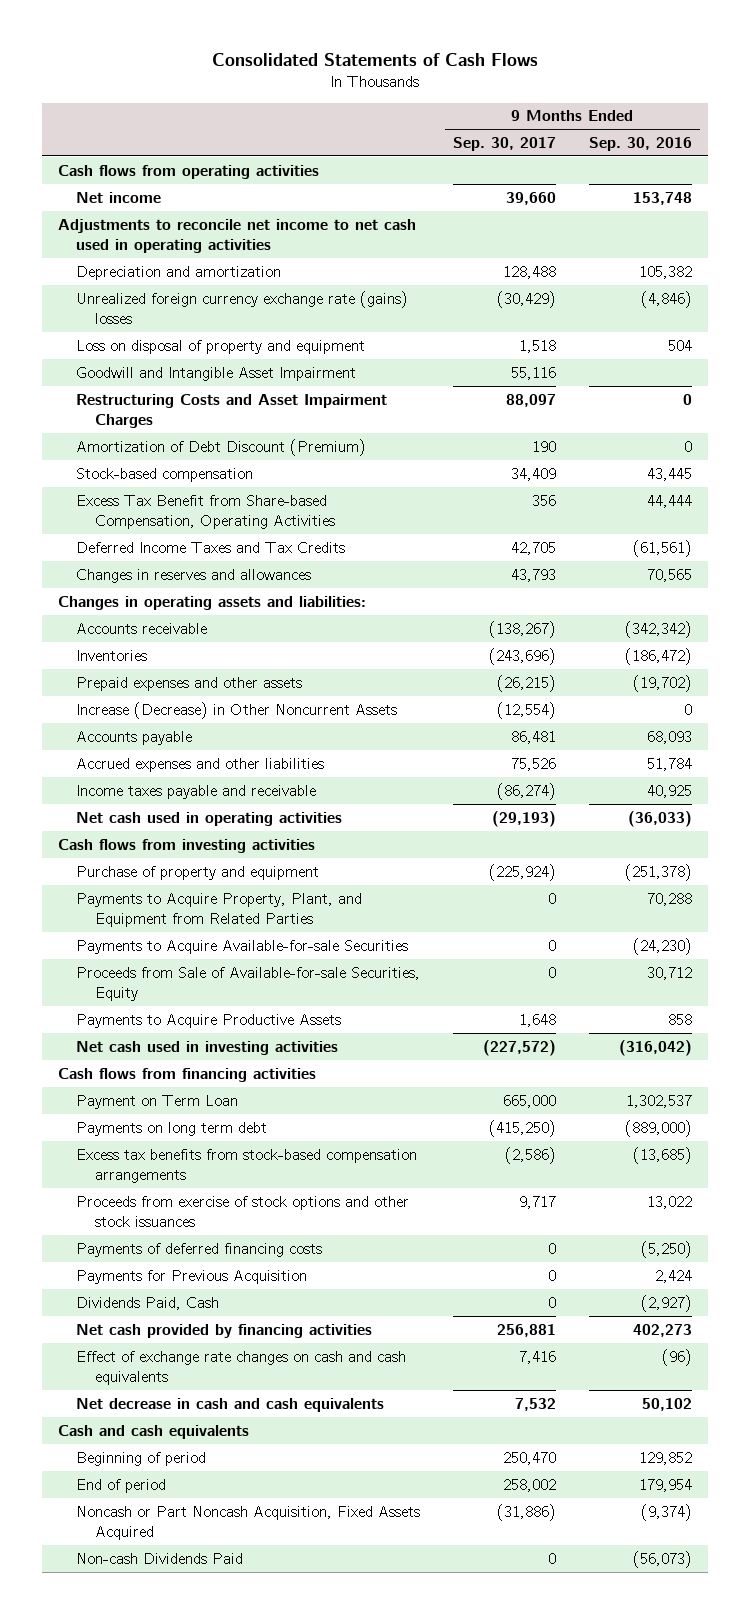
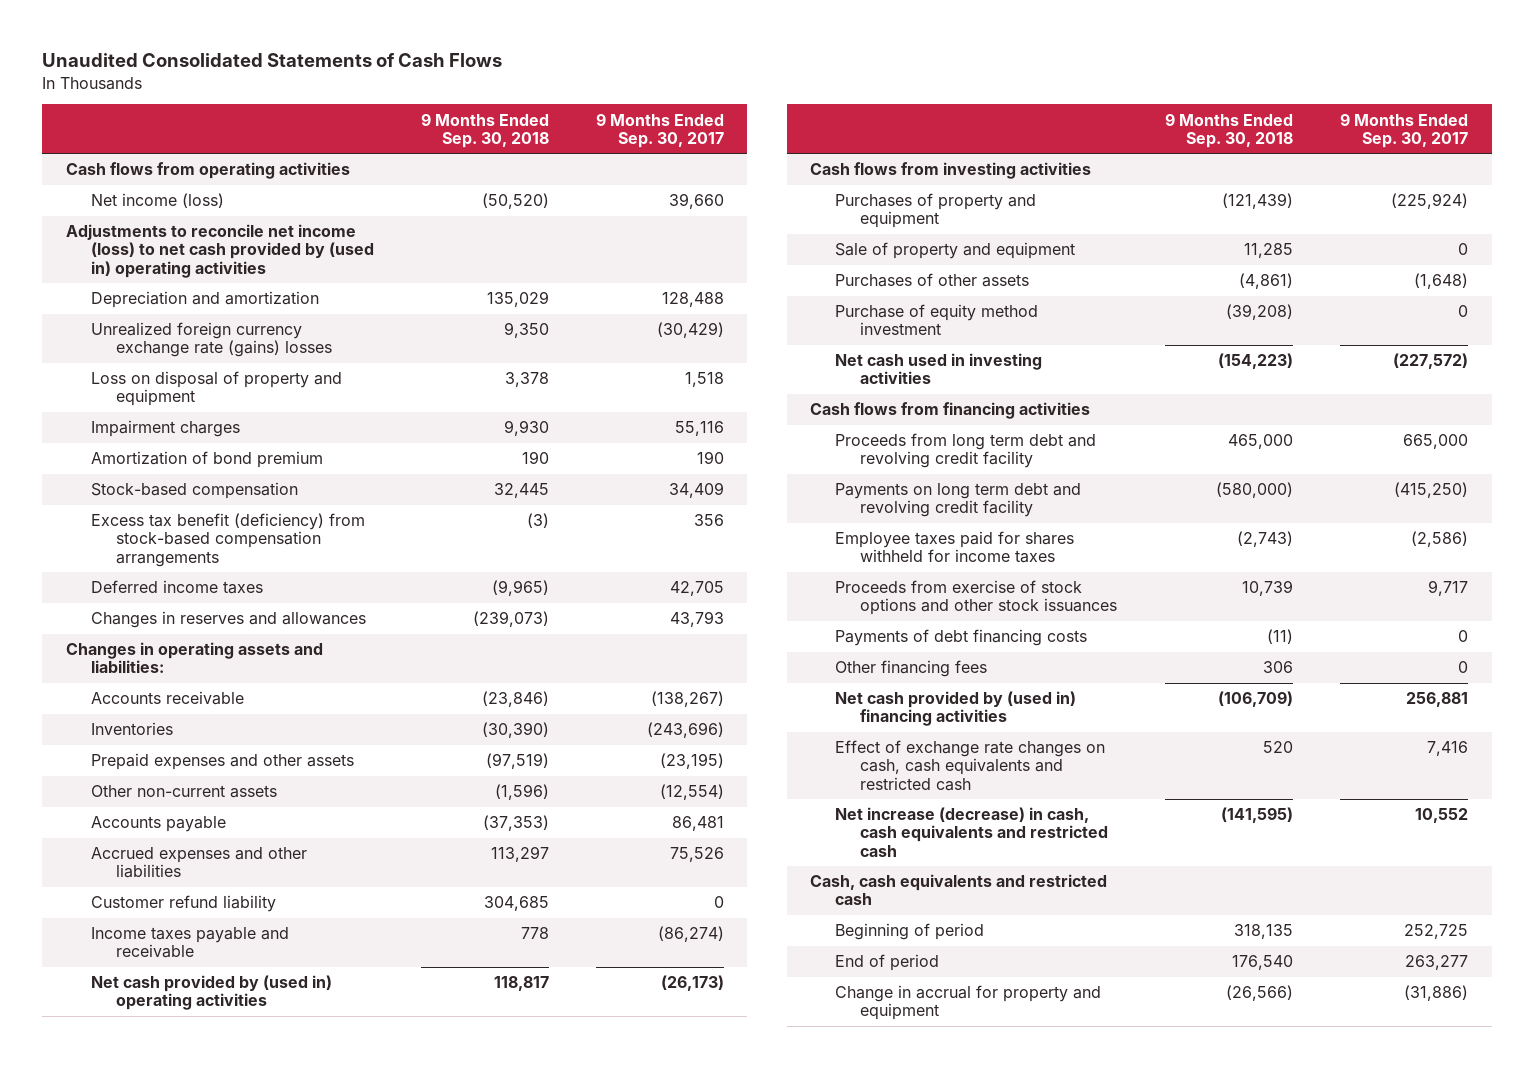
- Consolidated Statements of Cash Flows
+ Unaudited Consolidated Statements of Cash Flows
- | 9 Months Ended Sep. 30, 2017 | 9 Months Ended Sep. 30, 2016
+ | 9 Months Ended Sep. 30, 2018 | 9 Months Ended Sep. 30, 2017
- Net income | 39,660 | 153,748
- Adjustments to reconcile net income to net cash used in operating activities
+ Net income (loss) | (50,520) | 39,660
+ Adjustments to reconcile net income (loss) to net cash provided by (used in) operating activities
- Goodwill and Intangible Asset Impairment | 55,116 |
- Restructuring Costs and Asset Impairment Charges | 88,097 | 0
- Amortization of Debt Discount (Premium) | 190 | 0
+ Impairment charges | 9,930 | 55,116
+ Amortization of bond premium | 190 | 190
- Excess Tax Benefit from Share-based Compensation, Operating Activities | 356 | 44,444
- Deferred Income Taxes and Tax Credits | 42,705 | (61,561)
+ Excess tax benefit (deficiency) from stock-based compensation arrangements | (3) | 356
+ Deferred income taxes | (9,965) | 42,705
- Prepaid expenses and other assets | (26,215) | (19,702)
- Increase (Decrease) in Other Noncurrent Assets | (12,554) | 0
+ Prepaid expenses and other assets | (97,519) | (23,195)
+ Other non-current assets | (1,596) | (12,554)
+ Customer refund liability | 304,685 | 0
- Net cash used in operating activities | (29,193) | (36,033)
+ Net cash provided by (used in) operating activities | 118,817 | (26,173)
- Purchase of property and equipment | (225,924) | (251,378)
- Payments to Acquire Property, Plant, and Equipment from Related Parties | 0 | 70,288
- Payments to Acquire Available-for-sale Securities | 0 | (24,230)
- Proceeds from Sale of Available-for-sale Securities, Equity | 0 | 30,712
- Payments to Acquire Productive Assets | 1,648 | 858
+ Purchases of property and equipment | (121,439) | (225,924)
+ Sale of property and equipment | 11,285 | 0
+ Purchases of other assets | (4,861) | (1,648)
+ Purchase of equity method investment | (39,208) | 0
- Payment on Term Loan | 665,000 | 1,302,537
- Payments on long term debt | (415,250) | (889,000)
- Excess tax benefits from stock-based compensation arrangements | (2,586) | (13,685)
+ Proceeds from long term debt and revolving credit facility | 465,000 | 665,000
+ Payments on long term debt and revolving credit facility | (580,000) | (415,250)
+ Employee taxes paid for shares withheld for income taxes | (2,743) | (2,586)
- Payments of deferred financing costs | 0 | (5,250)
- Payments for Previous Acquisition | 0 | 2,424
- Dividends Paid, Cash | 0 | (2,927)
- Net cash provided by financing activities | 256,881 | 402,273
- Effect of exchange rate changes on cash and cash equivalents | 7,416 | (96)
- Net decrease in cash and cash equivalents | 7,532 | 50,102
- Cash and cash equivalents
- Beginning of period | 250,470 | 129,852
- End of period | 258,002 | 179,954
- Noncash or Part Noncash Acquisition, Fixed Assets Acquired | (31,886) | (9,374)
- Non-cash Dividends Paid | 0 | (56,073)
+ Payments of debt financing costs | (11) | 0
+ Other financing fees | 306 | 0
+ Net cash provided by (used in) financing activities | (106,709) | 256,881
+ Effect of exchange rate changes on cash, cash equivalents and restricted cash | 520 | 7,416
+ Net increase (decrease) in cash, cash equivalents and restricted cash | (141,595) | 10,552
+ Cash, cash equivalents and restricted cash
+ Beginning of period | 318,135 | 252,725
+ End of period | 176,540 | 263,277
+ Change in accrual for property and equipment | (26,566) | (31,886)

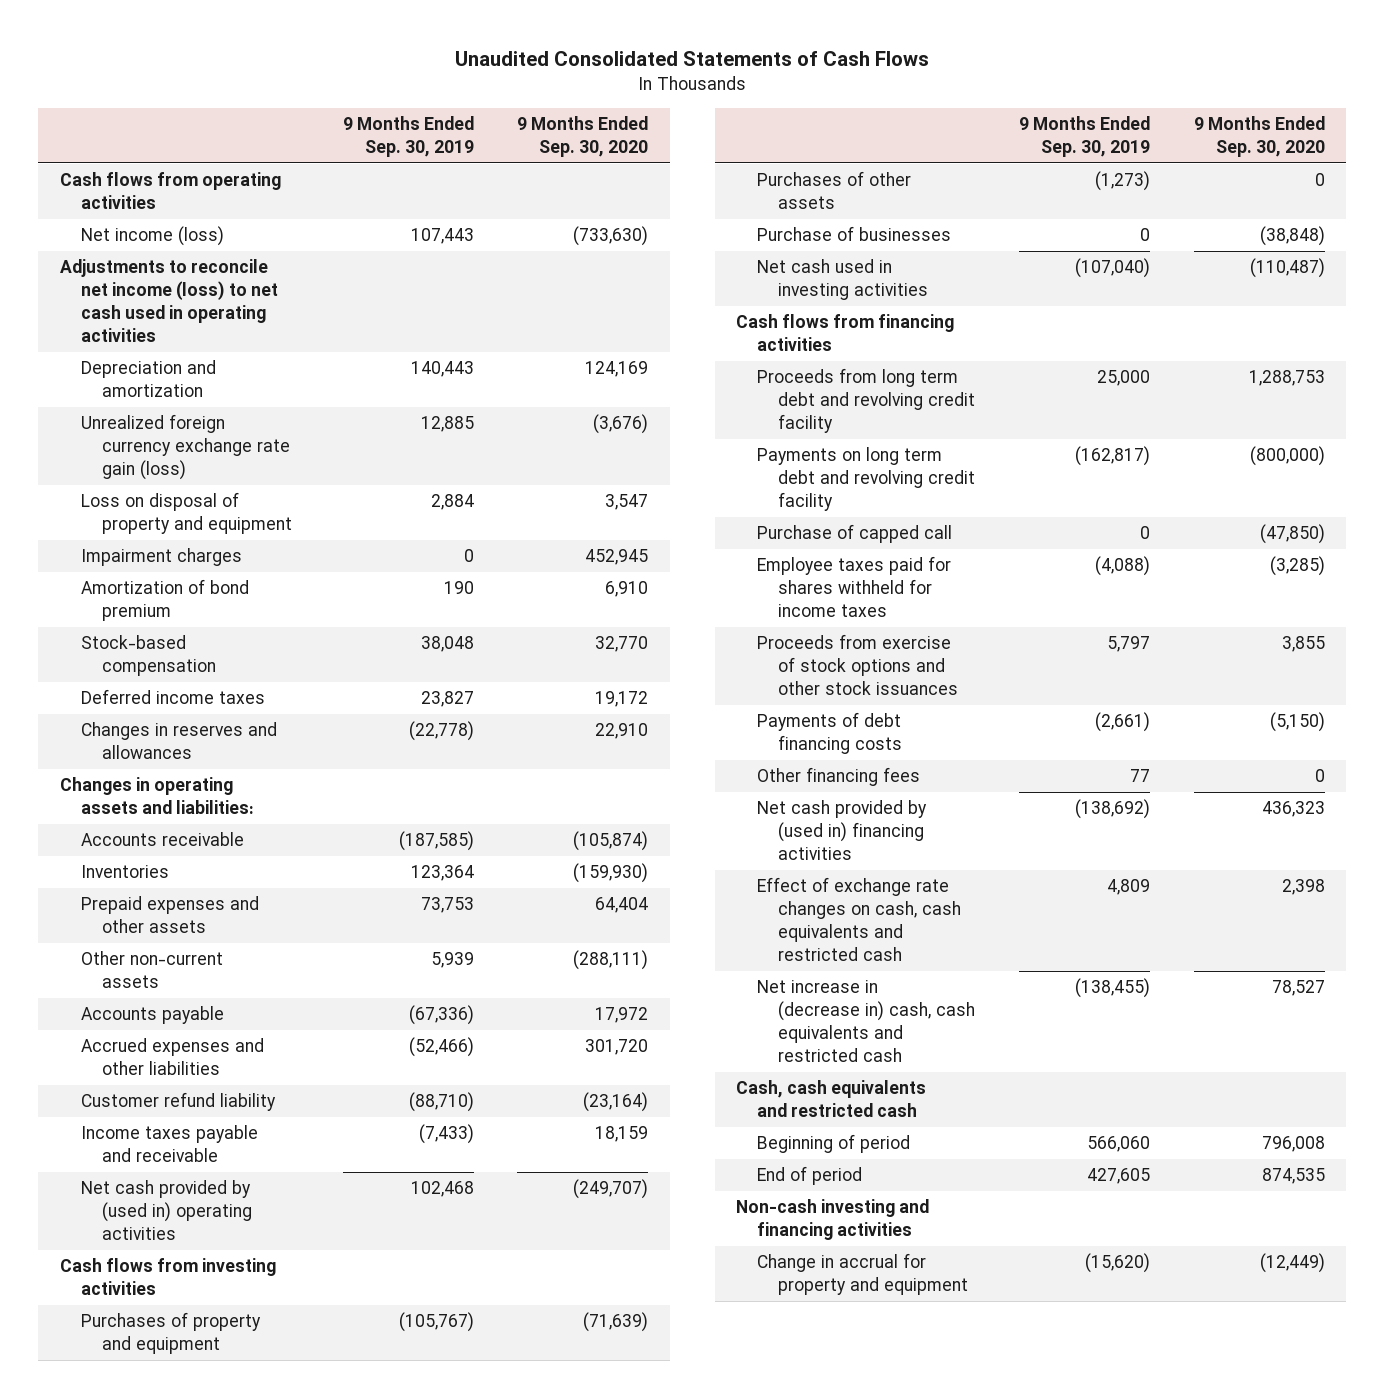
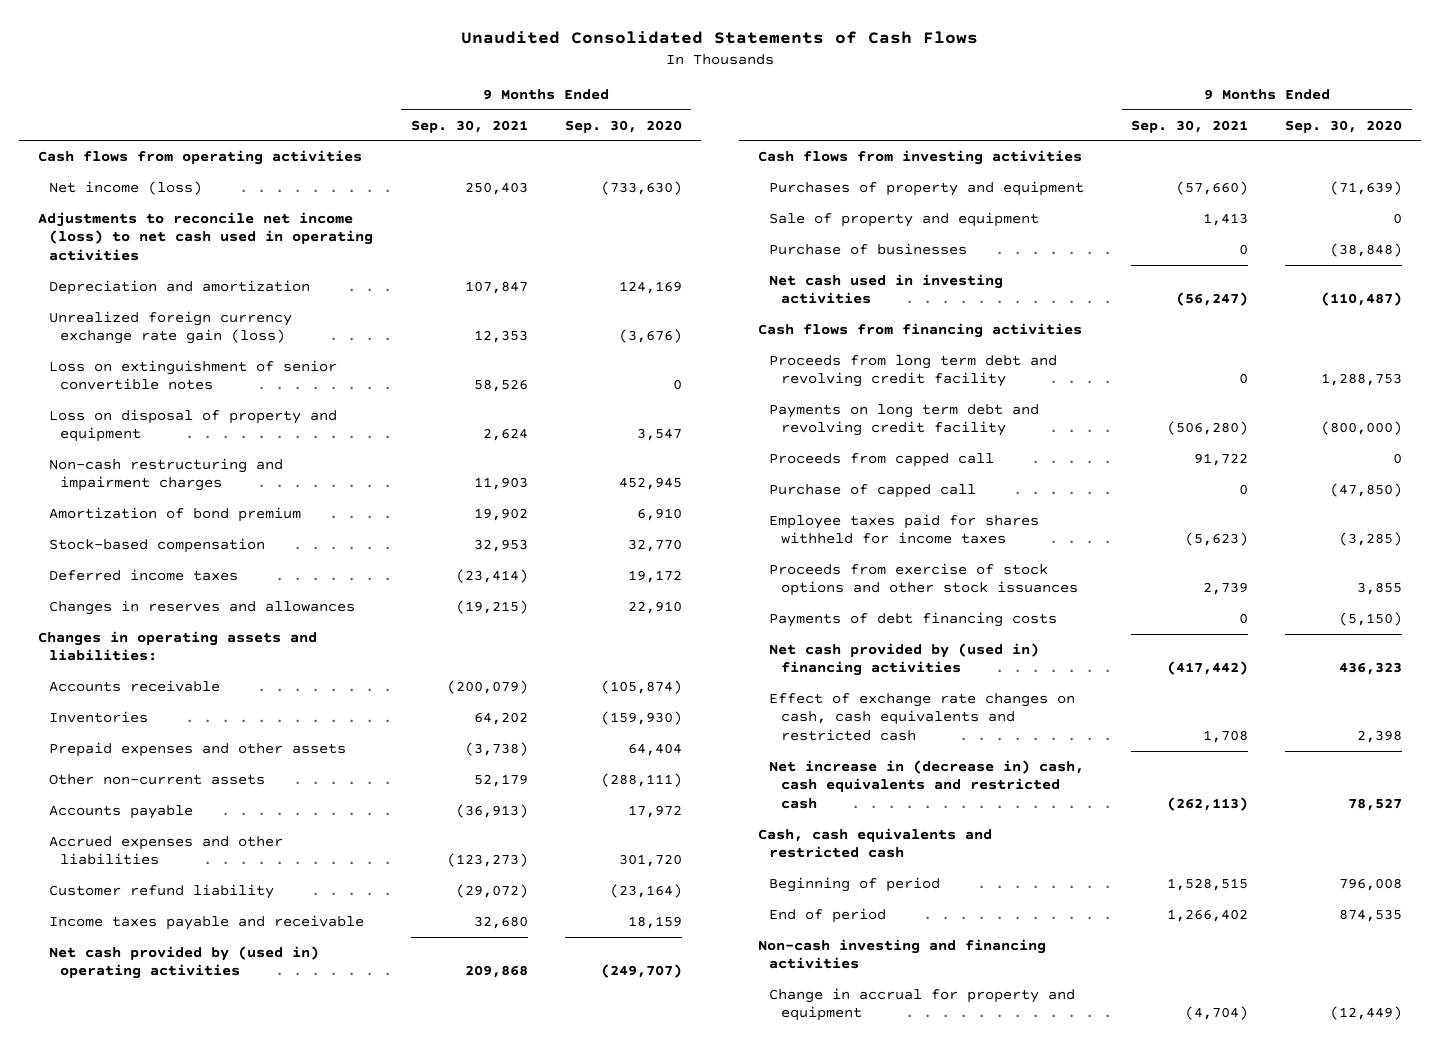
- | 9 Months Ended Sep. 30, 2019 | 9 Months Ended Sep. 30, 2020
+ | 9 Months Ended Sep. 30, 2021 | 9 Months Ended Sep. 30, 2020
+ Loss on extinguishment of senior convertible notes | 58,526 | 0
- Impairment charges | 0 | 452,945
+ Non-cash restructuring and impairment charges | 11,903 | 452,945
- Purchases of other assets | (1,273) | 0
+ Sale of property and equipment | 1,413 | 0
+ Proceeds from capped call | 91,722 | 0
- Other financing fees | 77 | 0

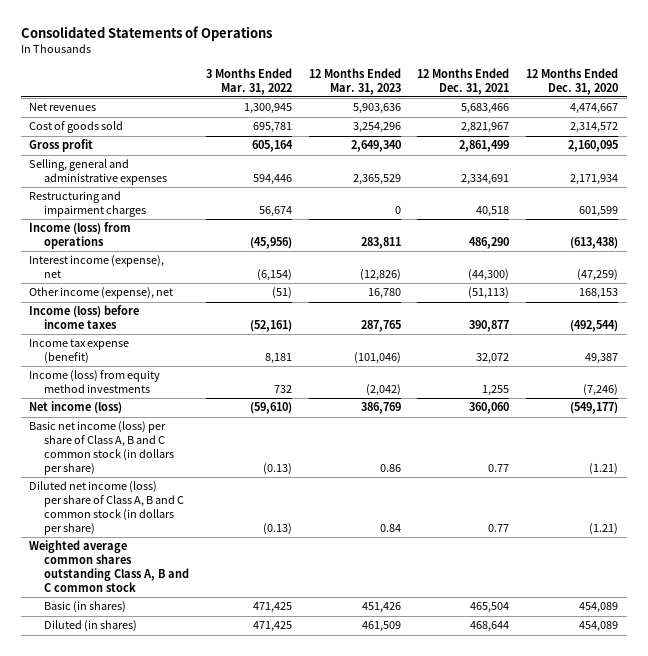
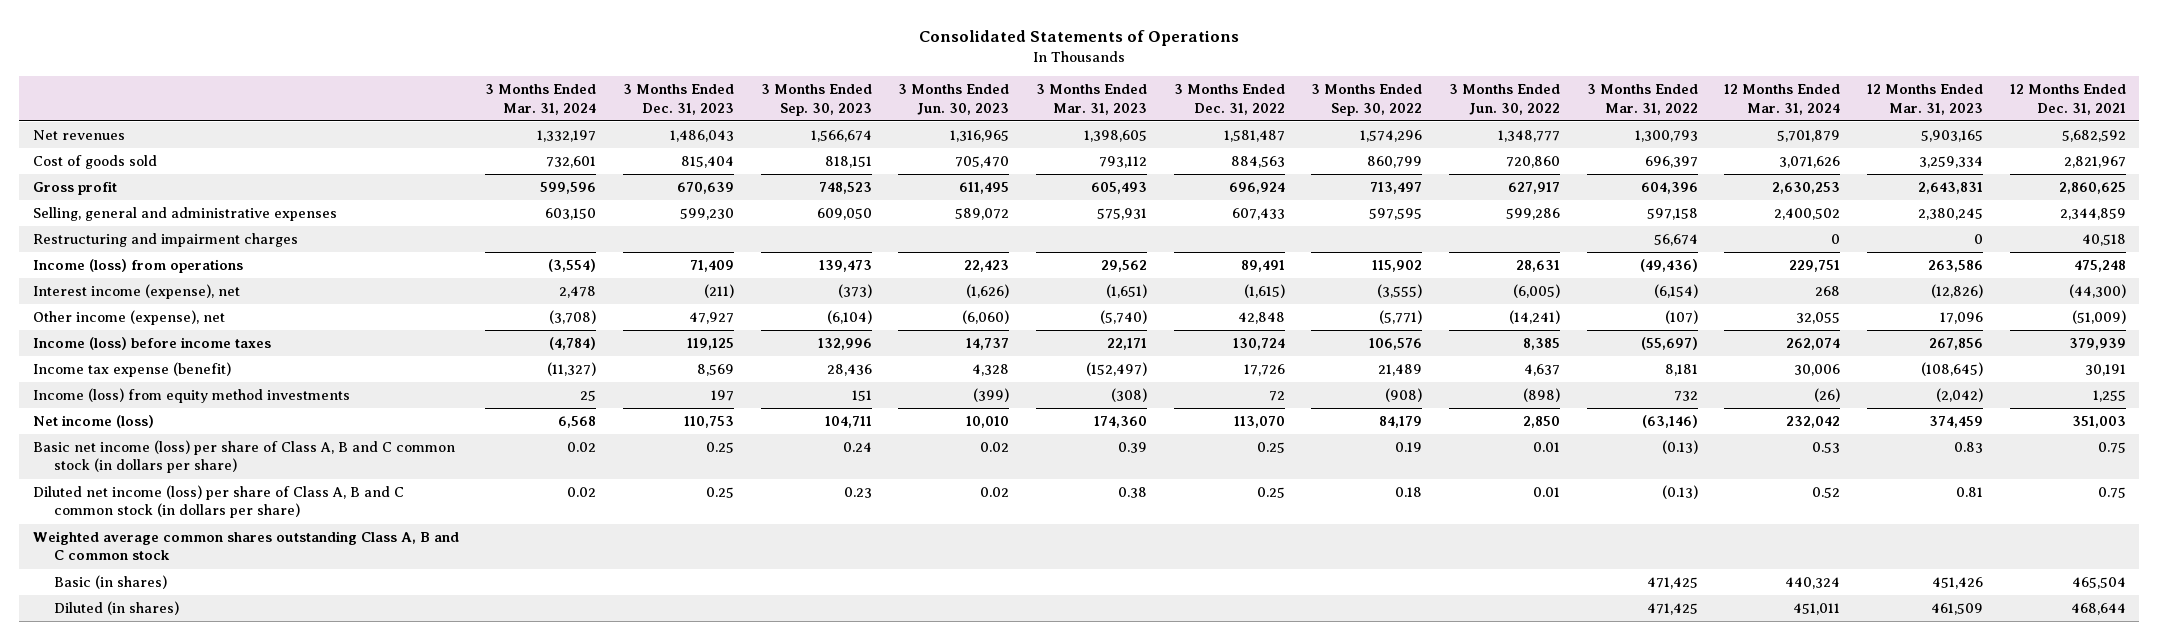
- | 3 Months Ended Mar. 31, 2022 | 12 Months Ended Mar. 31, 2023 | 12 Months Ended Dec. 31, 2021 | 12 Months Ended Dec. 31, 2020
+ | 3 Months Ended Mar. 31, 2024 | 3 Months Ended Dec. 31, 2023 | 3 Months Ended Sep. 30, 2023 | 3 Months Ended Jun. 30, 2023 | 3 Months Ended Mar. 31, 2023 | 3 Months Ended Dec. 31, 2022 | 3 Months Ended Sep. 30, 2022 | 3 Months Ended Jun. 30, 2022 | 3 Months Ended Mar. 31, 2022 | 12 Months Ended Mar. 31, 2024 | 12 Months Ended Mar. 31, 2023 | 12 Months Ended Dec. 31, 2021
- Net revenues | 1,300,945 | 5,903,636 | 5,683,466 | 4,474,667
- Cost of goods sold | 695,781 | 3,254,296 | 2,821,967 | 2,314,572
- Gross profit | 605,164 | 2,649,340 | 2,861,499 | 2,160,095
- Selling, general and administrative expenses | 594,446 | 2,365,529 | 2,334,691 | 2,171,934
+ Net revenues | 1,332,197 | 1,486,043 | 1,566,674 | 1,316,965 | 1,398,605 | 1,581,487 | 1,574,296 | 1,348,777 | 1,300,793 | 5,701,879 | 5,903,165 | 5,682,592
+ Cost of goods sold | 732,601 | 815,404 | 818,151 | 705,470 | 793,112 | 884,563 | 860,799 | 720,860 | 696,397 | 3,071,626 | 3,259,334 | 2,821,967
+ Gross profit | 599,596 | 670,639 | 748,523 | 611,495 | 605,493 | 696,924 | 713,497 | 627,917 | 604,396 | 2,630,253 | 2,643,831 | 2,860,625
+ Selling, general and administrative expenses | 603,150 | 599,230 | 609,050 | 589,072 | 575,931 | 607,433 | 597,595 | 599,286 | 597,158 | 2,400,502 | 2,380,245 | 2,344,859
- Income (loss) from operations | (45,956) | 283,811 | 486,290 | (613,438)
+ Income (loss) from operations | (3,554) | 71,409 | 139,473 | 22,423 | 29,562 | 89,491 | 115,902 | 28,631 | (49,436) | 229,751 | 263,586 | 475,248
- Other income (expense), net | (51) | 16,780 | (51,113) | 168,153
- Income (loss) before income taxes | (52,161) | 287,765 | 390,877 | (492,544)
- Income tax expense (benefit) | 8,181 | (101,046) | 32,072 | 49,387
+ Other income (expense), net | (3,708) | 47,927 | (6,104) | (6,060) | (5,740) | 42,848 | (5,771) | (14,241) | (107) | 32,055 | 17,096 | (51,009)
+ Income (loss) before income taxes | (4,784) | 119,125 | 132,996 | 14,737 | 22,171 | 130,724 | 106,576 | 8,385 | (55,697) | 262,074 | 267,856 | 379,939
+ Income tax expense (benefit) | (11,327) | 8,569 | 28,436 | 4,328 | (152,497) | 17,726 | 21,489 | 4,637 | 8,181 | 30,006 | (108,645) | 30,191
- Net income (loss) | (59,610) | 386,769 | 360,060 | (549,177)
- Basic net income (loss) per share of Class A, B and C common stock (in dollars per share) | (0.13) | 0.86 | 0.77 | (1.21)
- Diluted net income (loss) per share of Class A, B and C common stock (in dollars per share) | (0.13) | 0.84 | 0.77 | (1.21)
+ Net income (loss) | 6,568 | 110,753 | 104,711 | 10,010 | 174,360 | 113,070 | 84,179 | 2,850 | (63,146) | 232,042 | 374,459 | 351,003
+ Basic net income (loss) per share of Class A, B and C common stock (in dollars per share) | 0.02 | 0.25 | 0.24 | 0.02 | 0.39 | 0.25 | 0.19 | 0.01 | (0.13) | 0.53 | 0.83 | 0.75
+ Diluted net income (loss) per share of Class A, B and C common stock (in dollars per share) | 0.02 | 0.25 | 0.23 | 0.02 | 0.38 | 0.25 | 0.18 | 0.01 | (0.13) | 0.52 | 0.81 | 0.75

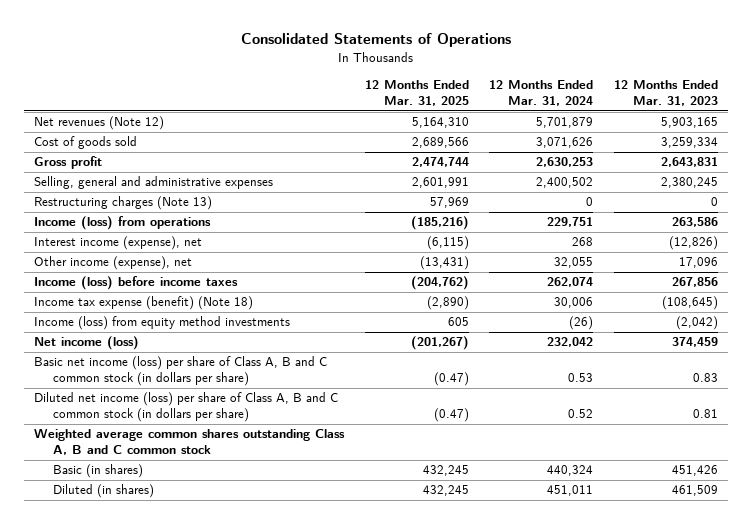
- | 3 Months Ended Mar. 31, 2024 | 3 Months Ended Dec. 31, 2023 | 3 Months Ended Sep. 30, 2023 | 3 Months Ended Jun. 30, 2023 | 3 Months Ended Mar. 31, 2023 | 3 Months Ended Dec. 31, 2022 | 3 Months Ended Sep. 30, 2022 | 3 Months Ended Jun. 30, 2022 | 3 Months Ended Mar. 31, 2022 | 12 Months Ended Mar. 31, 2024 | 12 Months Ended Mar. 31, 2023 | 12 Months Ended Dec. 31, 2021
+ | 12 Months Ended Mar. 31, 2025 | 12 Months Ended Mar. 31, 2024 | 12 Months Ended Mar. 31, 2023
- Net revenues | 1,332,197 | 1,486,043 | 1,566,674 | 1,316,965 | 1,398,605 | 1,581,487 | 1,574,296 | 1,348,777 | 1,300,793 | 5,701,879 | 5,903,165 | 5,682,592
+ Net revenues (Note 12) | 5,164,310 | 5,701,879 | 5,903,165
- Restructuring and impairment charges | | | | | | | | | 56,674 | 0 | 0 | 40,518
+ Restructuring charges (Note 13) | 57,969 | 0 | 0
- Income tax expense (benefit) | (11,327) | 8,569 | 28,436 | 4,328 | (152,497) | 17,726 | 21,489 | 4,637 | 8,181 | 30,006 | (108,645) | 30,191
+ Income tax expense (benefit) (Note 18) | (2,890) | 30,006 | (108,645)

